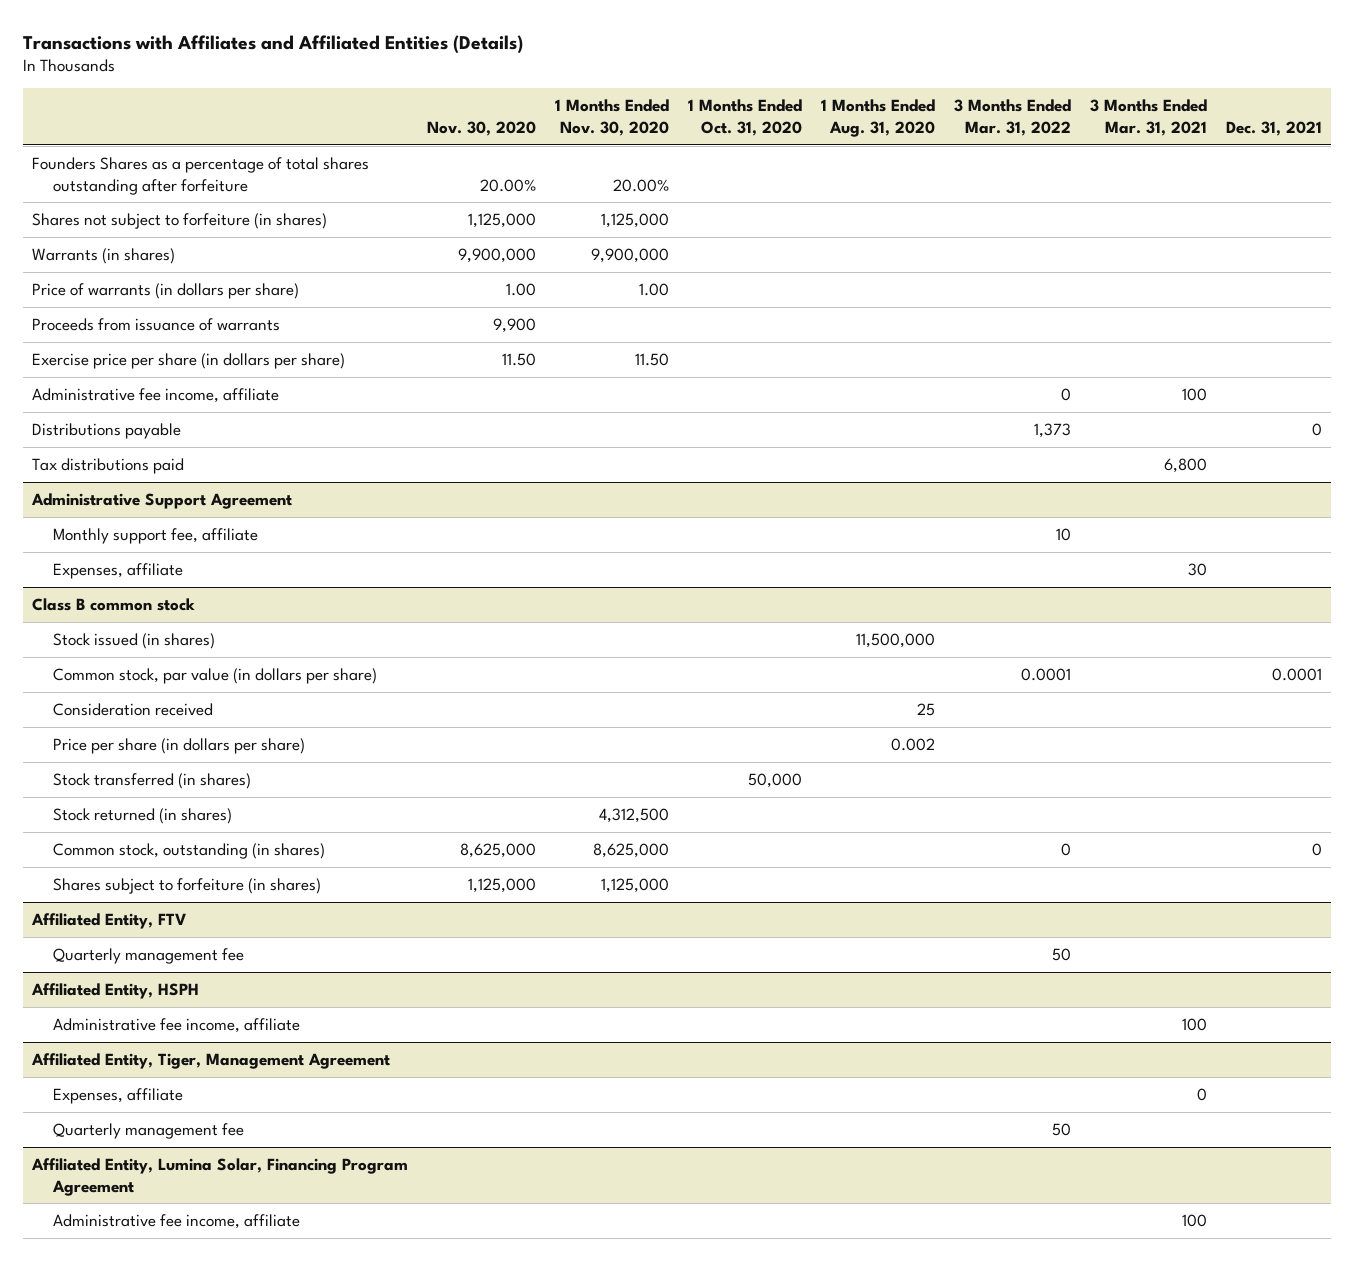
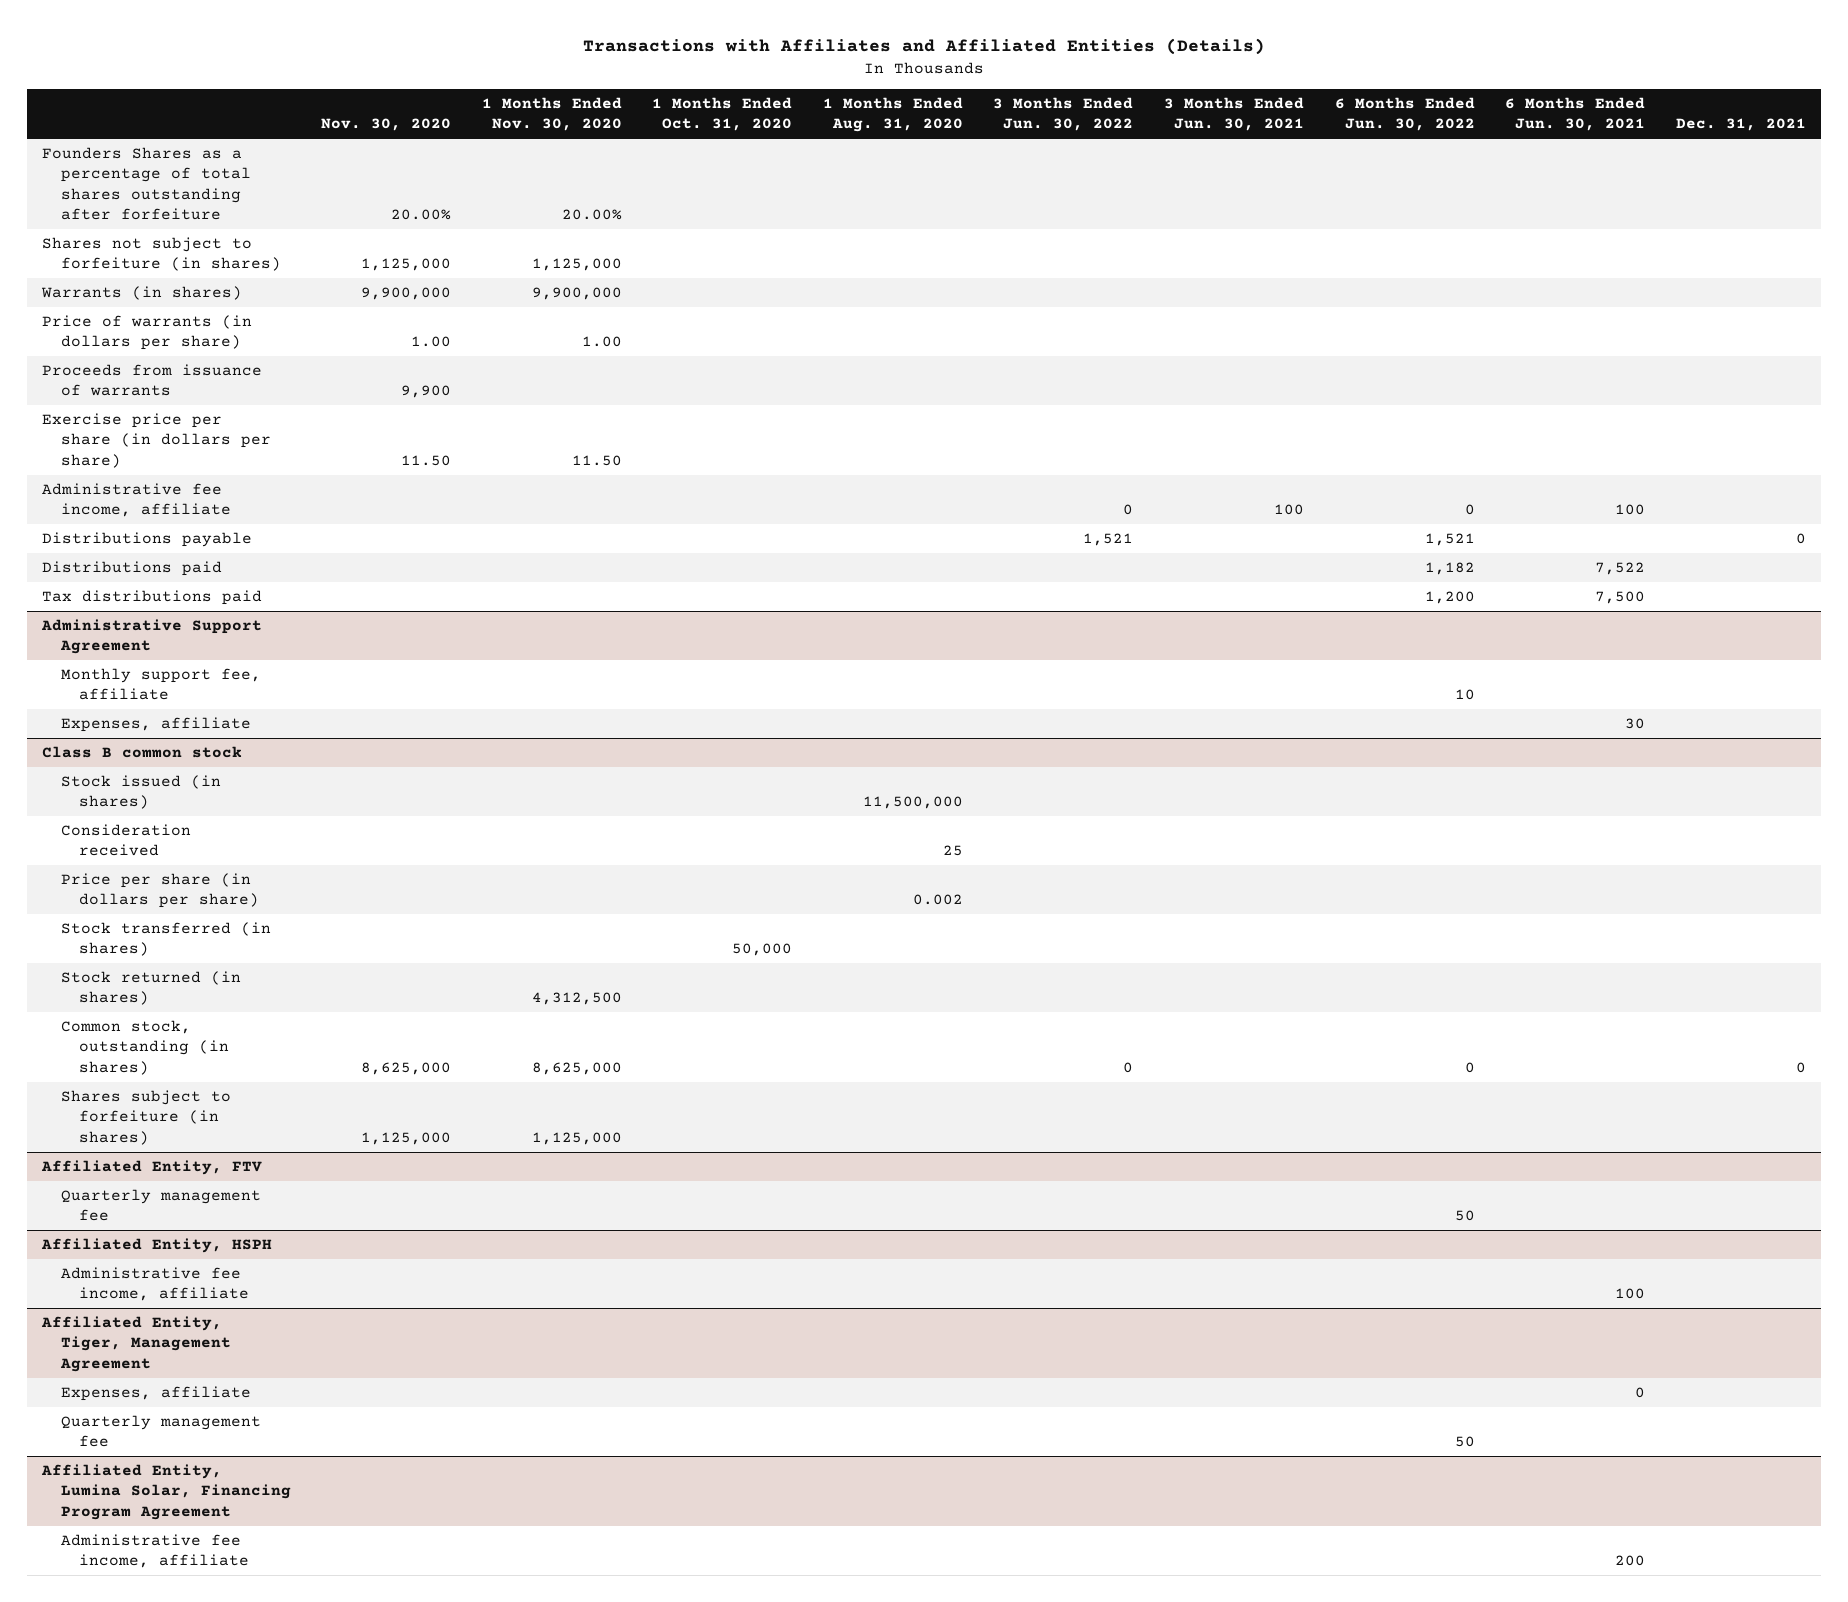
- | Nov. 30, 2020 | 1 Months Ended Nov. 30, 2020 | 1 Months Ended Oct. 31, 2020 | 1 Months Ended Aug. 31, 2020 | 3 Months Ended Mar. 31, 2022 | 3 Months Ended Mar. 31, 2021 | Dec. 31, 2021
+ | Nov. 30, 2020 | 1 Months Ended Nov. 30, 2020 | 1 Months Ended Oct. 31, 2020 | 1 Months Ended Aug. 31, 2020 | 3 Months Ended Jun. 30, 2022 | 3 Months Ended Jun. 30, 2021 | 6 Months Ended Jun. 30, 2022 | 6 Months Ended Jun. 30, 2021 | Dec. 31, 2021
+ Distributions paid | | | | | | | 1,182 | 7,522 |
@ Class B common stock
- Common stock, par value (in dollars per share) | | | | | 0.0001 | | 0.0001

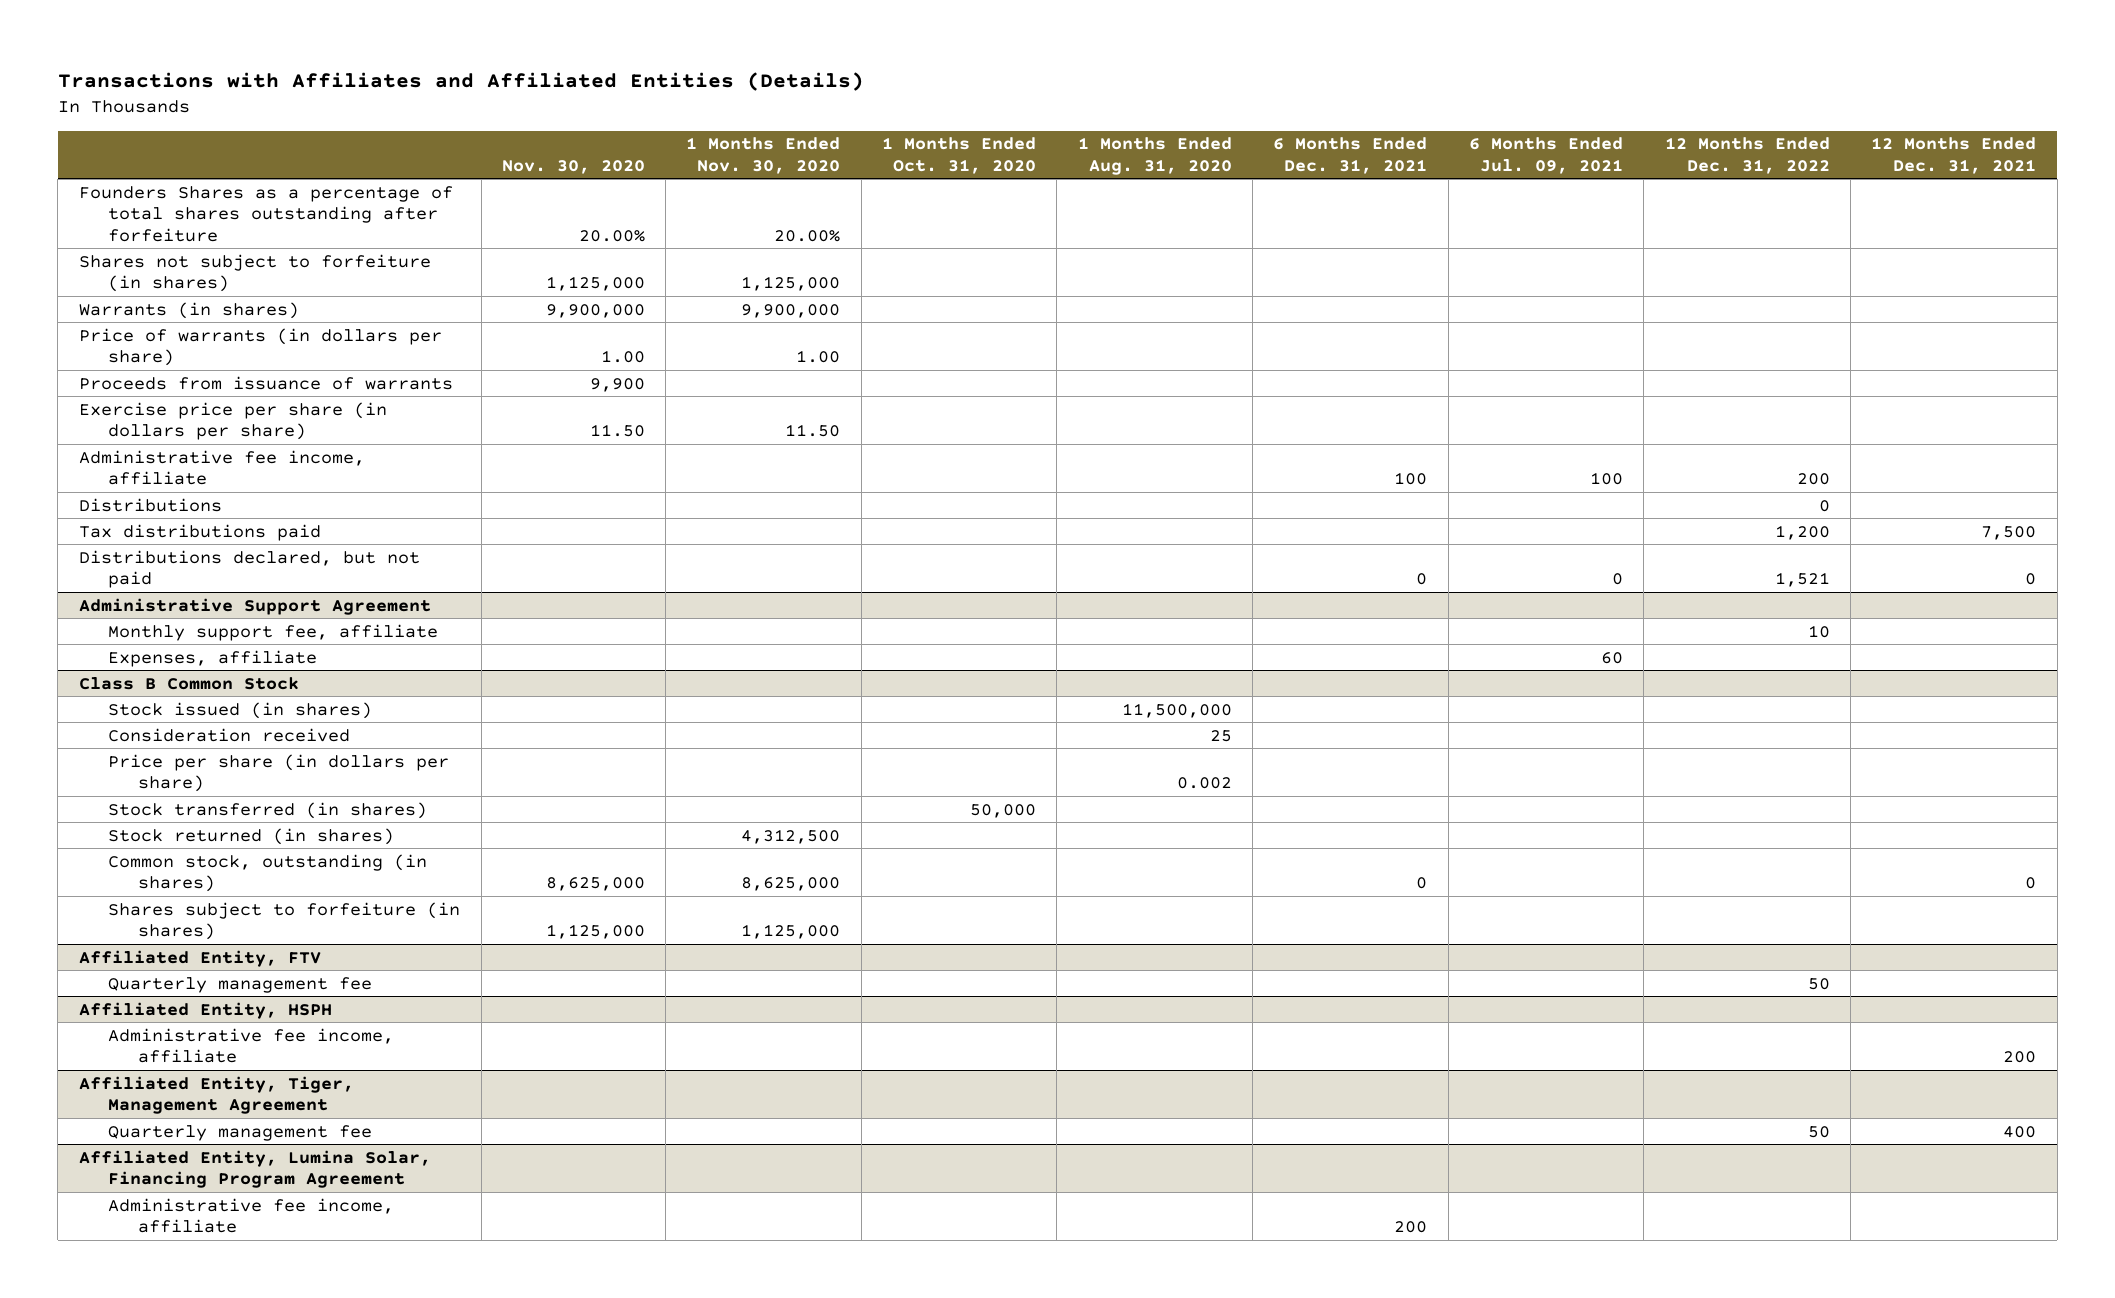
- | Nov. 30, 2020 | 1 Months Ended Nov. 30, 2020 | 1 Months Ended Oct. 31, 2020 | 1 Months Ended Aug. 31, 2020 | 3 Months Ended Jun. 30, 2022 | 3 Months Ended Jun. 30, 2021 | 6 Months Ended Jun. 30, 2022 | 6 Months Ended Jun. 30, 2021 | Dec. 31, 2021
+ | Nov. 30, 2020 | 1 Months Ended Nov. 30, 2020 | 1 Months Ended Oct. 31, 2020 | 1 Months Ended Aug. 31, 2020 | 6 Months Ended Dec. 31, 2021 | 6 Months Ended Jul. 09, 2021 | 12 Months Ended Dec. 31, 2022 | 12 Months Ended Dec. 31, 2021
- Distributions payable | | | | | 1,521 | | 1,521 | | 0
- Distributions paid | | | | | | | 1,182 | 7,522 |
+ Distributions | | | | | | | 0 |
+ Distributions declared, but not paid | | | | | 0 | 0 | 1,521 | 0
- Class B common stock
+ Class B Common Stock
@ Affiliated Entity, Tiger, Management Agreement
- Expenses, affiliate | | | | | | | | 0 |

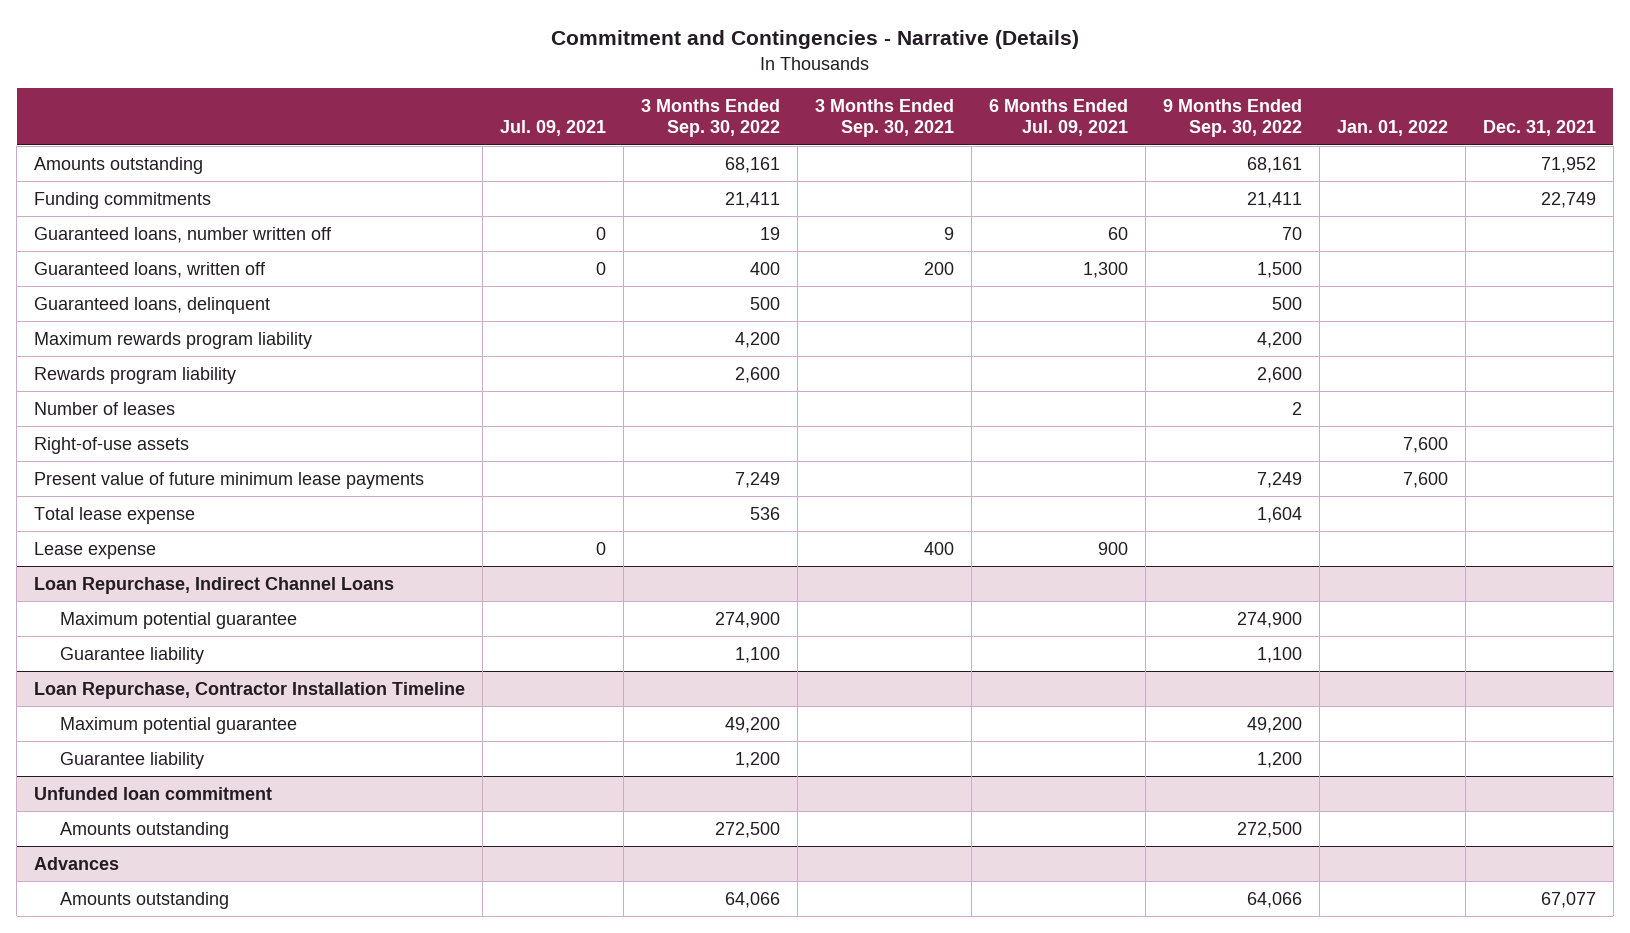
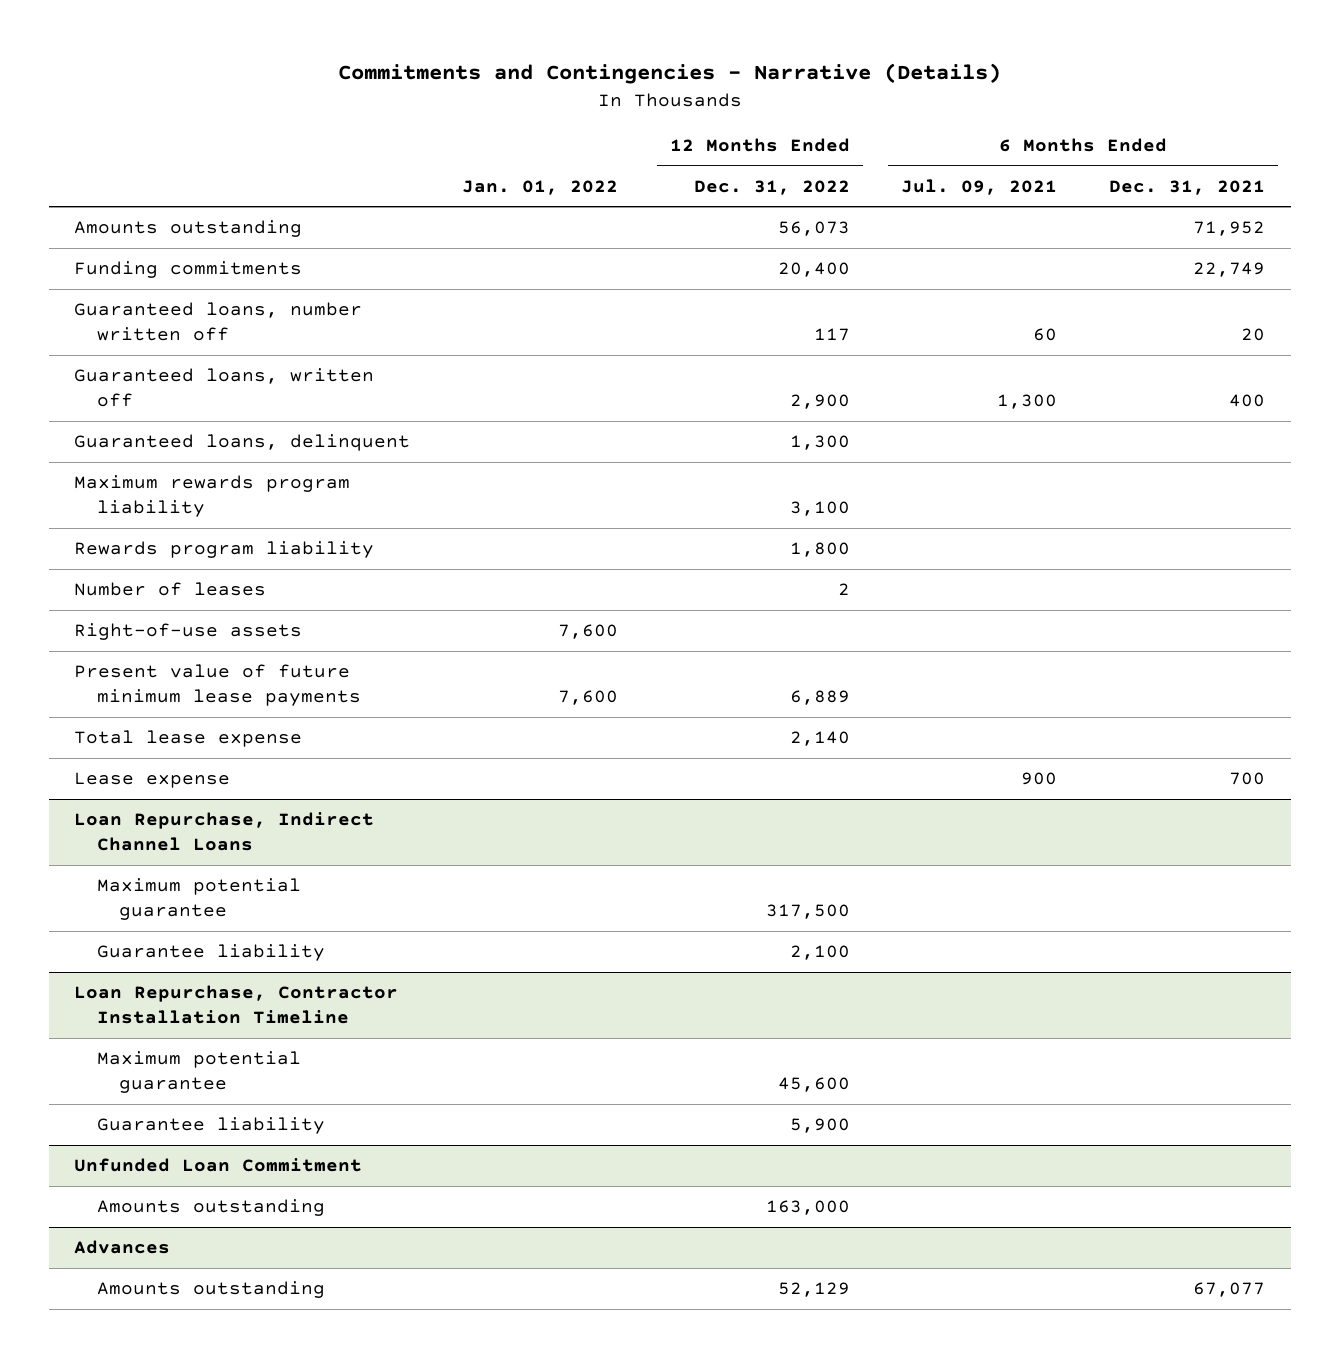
- Commitment and Contingencies - Narrative (Details)
+ Commitments and Contingencies - Narrative (Details)
- | Jul. 09, 2021 | 3 Months Ended Sep. 30, 2022 | 3 Months Ended Sep. 30, 2021 | 6 Months Ended Jul. 09, 2021 | 9 Months Ended Sep. 30, 2022 | Jan. 01, 2022 | Dec. 31, 2021
+ | Jan. 01, 2022 | 12 Months Ended Dec. 31, 2022 | 6 Months Ended Jul. 09, 2021 | 6 Months Ended Dec. 31, 2021
- Unfunded loan commitment
+ Unfunded Loan Commitment

